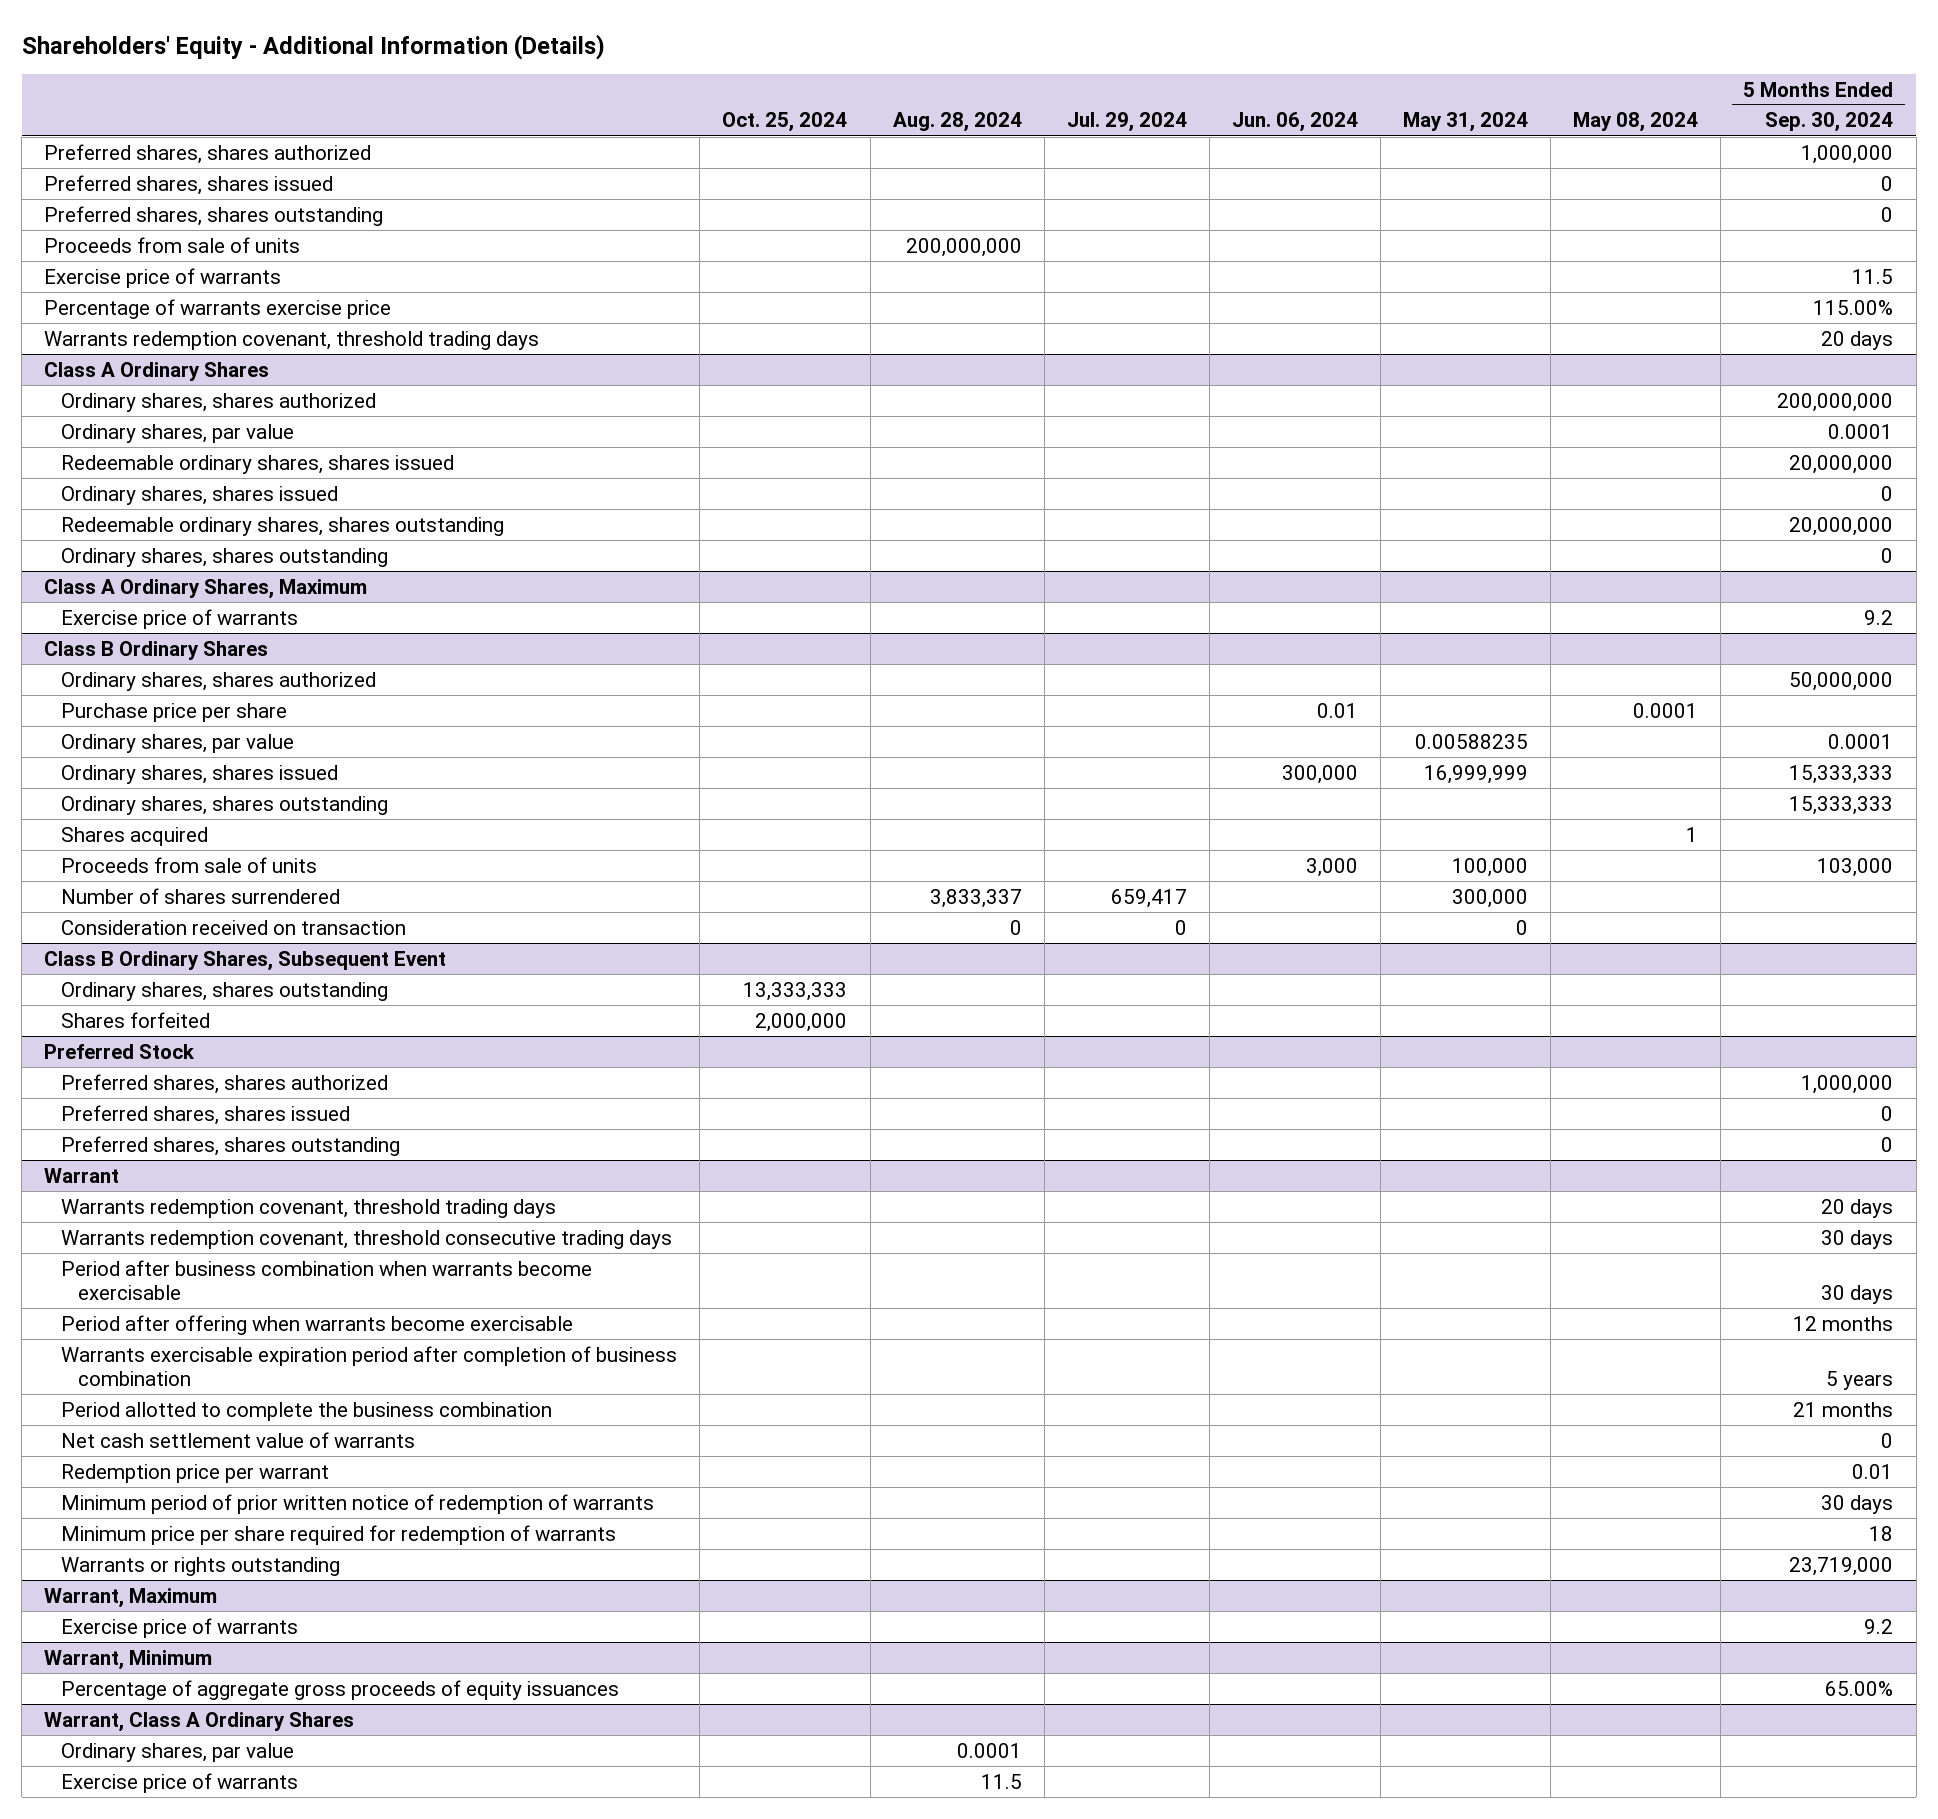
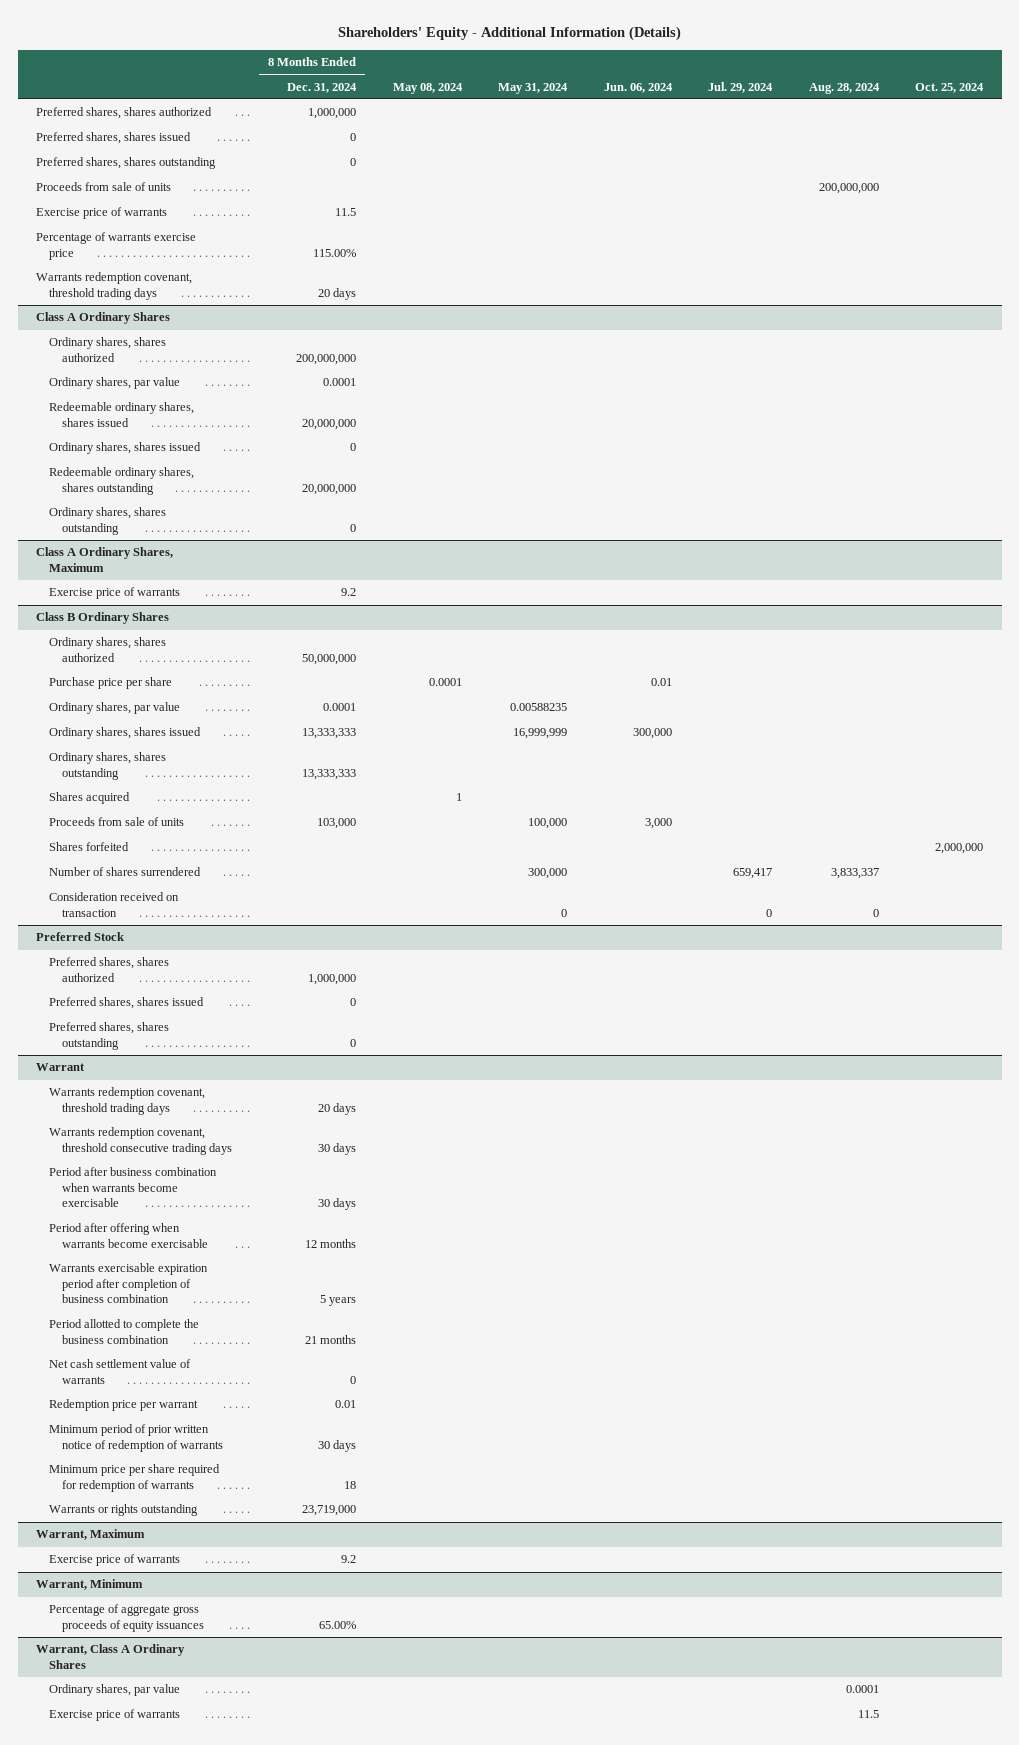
- | Oct. 25, 2024 | Aug. 28, 2024 | Jul. 29, 2024 | Jun. 06, 2024 | May 31, 2024 | May 08, 2024 | 5 Months Ended Sep. 30, 2024
+ | 8 Months Ended Dec. 31, 2024 | May 08, 2024 | May 31, 2024 | Jun. 06, 2024 | Jul. 29, 2024 | Aug. 28, 2024 | Oct. 25, 2024
@ Class B Ordinary Shares
+ Shares forfeited | | | | | | | 2,000,000
- Class B Ordinary Shares, Subsequent Event
- Ordinary shares, shares outstanding | 13,333,333 | | | | | |
- Shares forfeited | 2,000,000 | | | | | |

